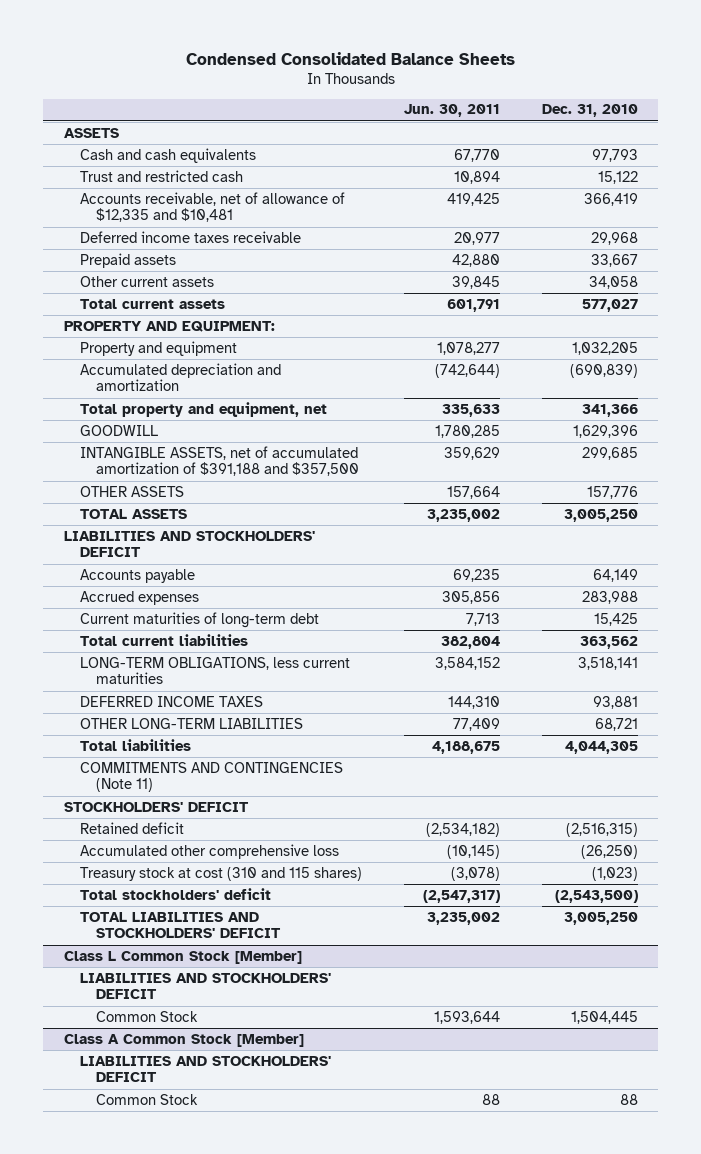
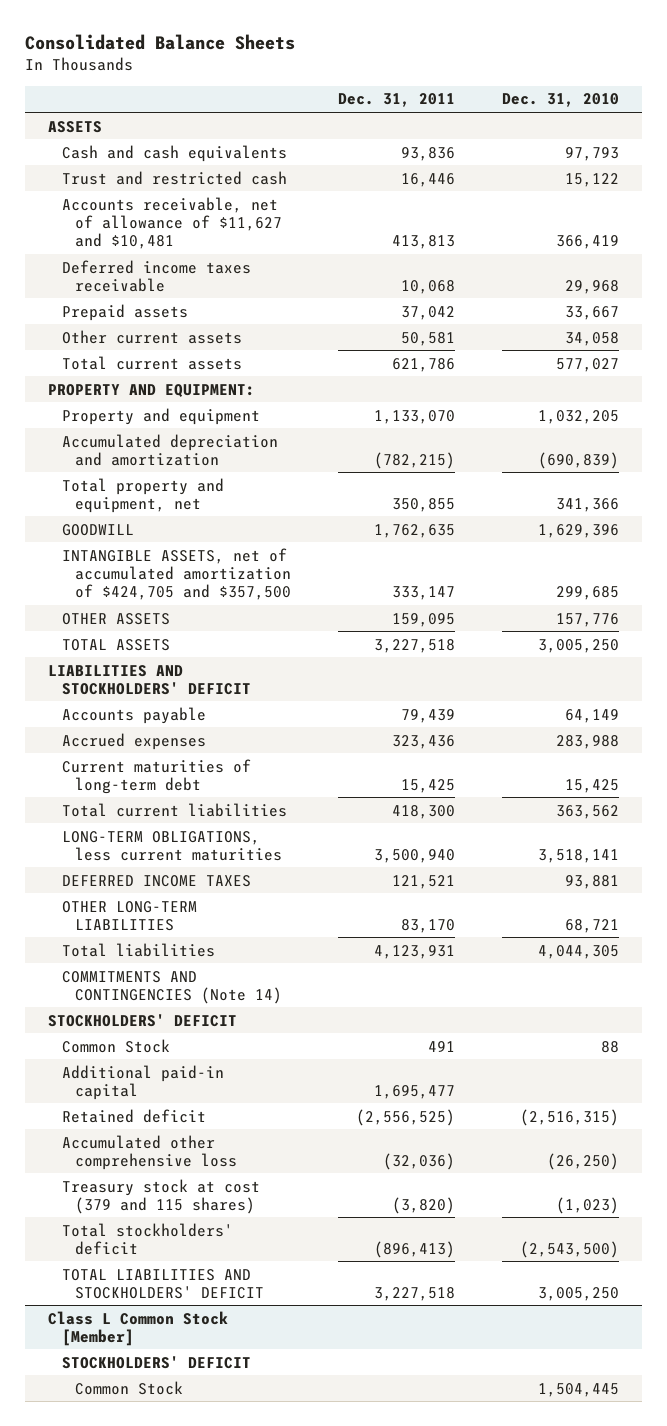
- Condensed Consolidated Balance Sheets
+ Consolidated Balance Sheets
- | Jun. 30, 2011 | Dec. 31, 2010
+ | Dec. 31, 2011 | Dec. 31, 2010
- Accounts receivable, net of allowance of $12,335 and $10,481 | 419,425 | 366,419
+ Accounts receivable, net of allowance of $11,627 and $10,481 | 413,813 | 366,419
- INTANGIBLE ASSETS, net of accumulated amortization of $391,188 and $357,500 | 359,629 | 299,685
+ INTANGIBLE ASSETS, net of accumulated amortization of $424,705 and $357,500 | 333,147 | 299,685
- COMMITMENTS AND CONTINGENCIES (Note 11)
+ COMMITMENTS AND CONTINGENCIES (Note 14)
+ Common Stock | 491 | 88
+ Additional paid-in capital | 1,695,477 |
- Treasury stock at cost (310 and 115 shares) | (3,078) | (1,023)
+ Treasury stock at cost (379 and 115 shares) | (3,820) | (1,023)
@ Class L Common Stock [Member]
- LIABILITIES AND STOCKHOLDERS' DEFICIT
+ STOCKHOLDERS' DEFICIT
- Class A Common Stock [Member]
- LIABILITIES AND STOCKHOLDERS' DEFICIT
- Common Stock | 88 | 88

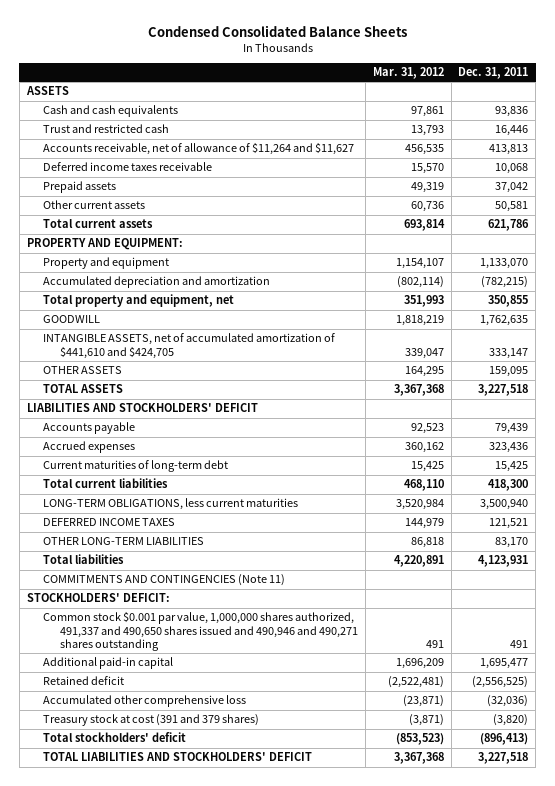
- Consolidated Balance Sheets
+ Condensed Consolidated Balance Sheets
- | Dec. 31, 2011 | Dec. 31, 2010
+ | Mar. 31, 2012 | Dec. 31, 2011
- Accounts receivable, net of allowance of $11,627 and $10,481 | 413,813 | 366,419
+ Accounts receivable, net of allowance of $11,264 and $11,627 | 456,535 | 413,813
- INTANGIBLE ASSETS, net of accumulated amortization of $424,705 and $357,500 | 333,147 | 299,685
+ INTANGIBLE ASSETS, net of accumulated amortization of $441,610 and $424,705 | 339,047 | 333,147
- COMMITMENTS AND CONTINGENCIES (Note 14)
- STOCKHOLDERS' DEFICIT
- Common Stock | 491 | 88
+ COMMITMENTS AND CONTINGENCIES (Note 11)
+ STOCKHOLDERS' DEFICIT:
+ Common stock $0.001 par value, 1,000,000 shares authorized, 491,337 and 490,650 shares issued and 490,946 and 490,271 shares outstanding | 491 | 491
- Treasury stock at cost (379 and 115 shares) | (3,820) | (1,023)
+ Treasury stock at cost (391 and 379 shares) | (3,871) | (3,820)
- Class L Common Stock [Member]
- STOCKHOLDERS' DEFICIT
- Common Stock | | 1,504,445

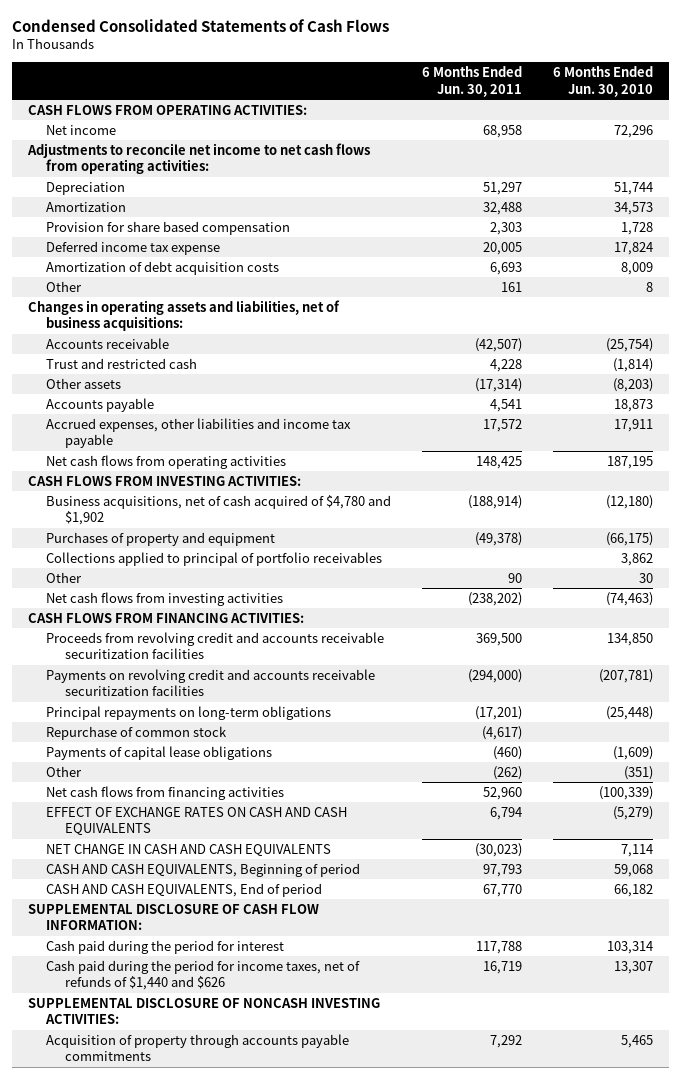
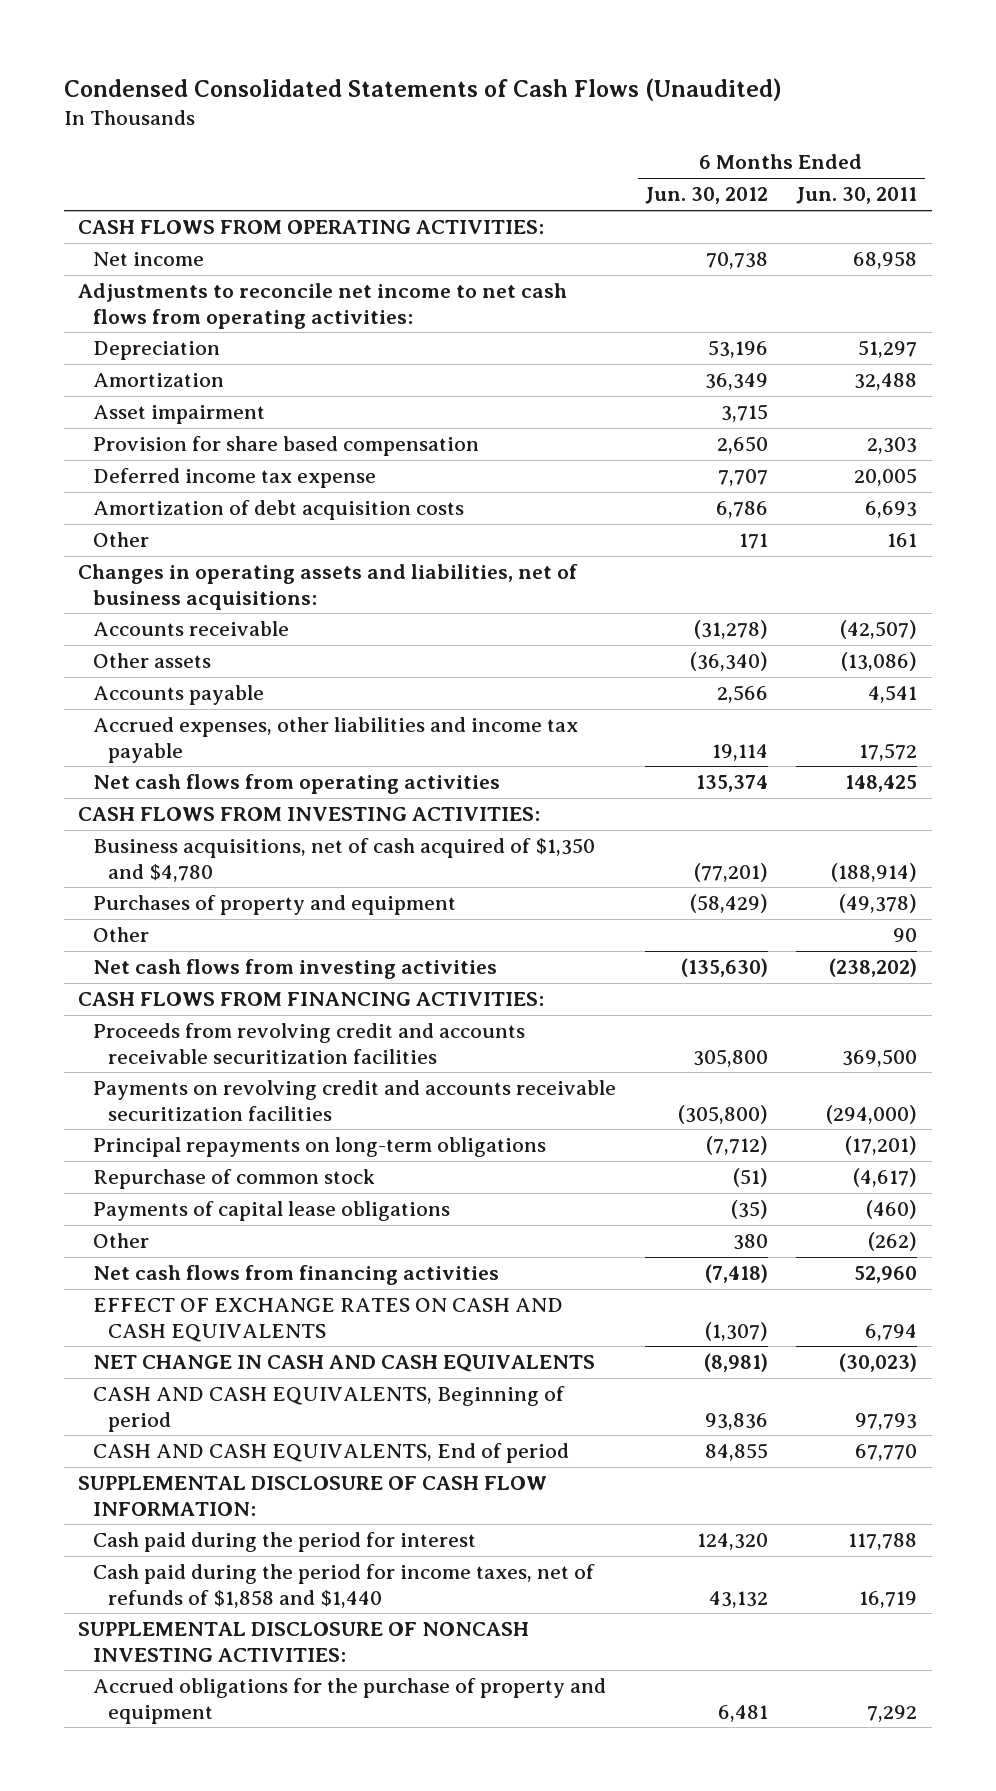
- Condensed Consolidated Statements of Cash Flows
+ Condensed Consolidated Statements of Cash Flows (Unaudited)
- | 6 Months Ended Jun. 30, 2011 | 6 Months Ended Jun. 30, 2010
+ | 6 Months Ended Jun. 30, 2012 | 6 Months Ended Jun. 30, 2011
+ Asset impairment | 3,715 |
- Trust and restricted cash | 4,228 | (1,814)
- Other assets | (17,314) | (8,203)
+ Other assets | (36,340) | (13,086)
- Business acquisitions, net of cash acquired of $4,780 and $1,902 | (188,914) | (12,180)
+ Business acquisitions, net of cash acquired of $1,350 and $4,780 | (77,201) | (188,914)
- Collections applied to principal of portfolio receivables | | 3,862
- Cash paid during the period for income taxes, net of refunds of $1,440 and $626 | 16,719 | 13,307
+ Cash paid during the period for income taxes, net of refunds of $1,858 and $1,440 | 43,132 | 16,719
- Acquisition of property through accounts payable commitments | 7,292 | 5,465
+ Accrued obligations for the purchase of property and equipment | 6,481 | 7,292

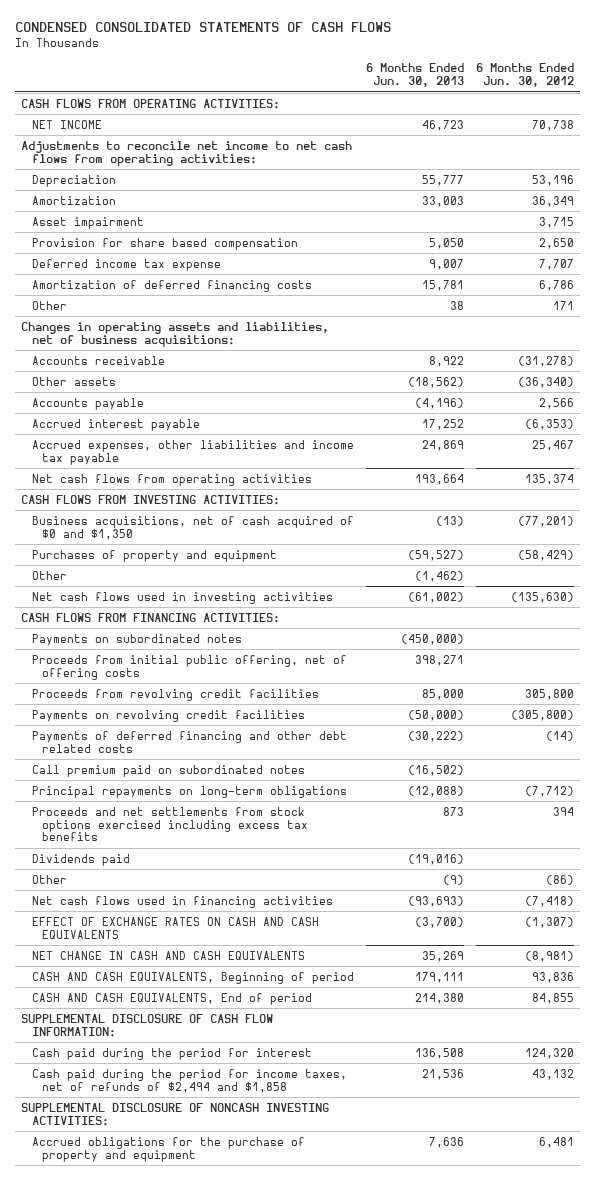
- Condensed Consolidated Statements of Cash Flows (Unaudited)
+ CONDENSED CONSOLIDATED STATEMENTS OF CASH FLOWS
- | 6 Months Ended Jun. 30, 2012 | 6 Months Ended Jun. 30, 2011
+ | 6 Months Ended Jun. 30, 2013 | 6 Months Ended Jun. 30, 2012
- Net income | 70,738 | 68,958
+ NET INCOME | 46,723 | 70,738
- Amortization of debt acquisition costs | 6,786 | 6,693
+ Amortization of deferred financing costs | 15,781 | 6,786
- Accrued expenses, other liabilities and income tax payable | 19,114 | 17,572
+ Accrued interest payable | 17,252 | (6,353)
+ Accrued expenses, other liabilities and income tax payable | 24,869 | 25,467
- Business acquisitions, net of cash acquired of $1,350 and $4,780 | (77,201) | (188,914)
+ Business acquisitions, net of cash acquired of $0 and $1,350 | (13) | (77,201)
- Net cash flows from investing activities | (135,630) | (238,202)
+ Net cash flows used in investing activities | (61,002) | (135,630)
- Proceeds from revolving credit and accounts receivable securitization facilities | 305,800 | 369,500
- Payments on revolving credit and accounts receivable securitization facilities | (305,800) | (294,000)
+ Payments on subordinated notes | (450,000) |
+ Proceeds from initial public offering, net of offering costs | 398,271 |
+ Proceeds from revolving credit facilities | 85,000 | 305,800
+ Payments on revolving credit facilities | (50,000) | (305,800)
+ Payments of deferred financing and other debt related costs | (30,222) | (14)
+ Call premium paid on subordinated notes | (16,502) |
- Repurchase of common stock | (51) | (4,617)
- Payments of capital lease obligations | (35) | (460)
- Other | 380 | (262)
- Net cash flows from financing activities | (7,418) | 52,960
+ Proceeds and net settlements from stock options exercised including excess tax benefits | 873 | 394
+ Dividends paid | (19,016) |
+ Other | (9) | (86)
+ Net cash flows used in financing activities | (93,693) | (7,418)
- Cash paid during the period for income taxes, net of refunds of $1,858 and $1,440 | 43,132 | 16,719
+ Cash paid during the period for income taxes, net of refunds of $2,494 and $1,858 | 21,536 | 43,132

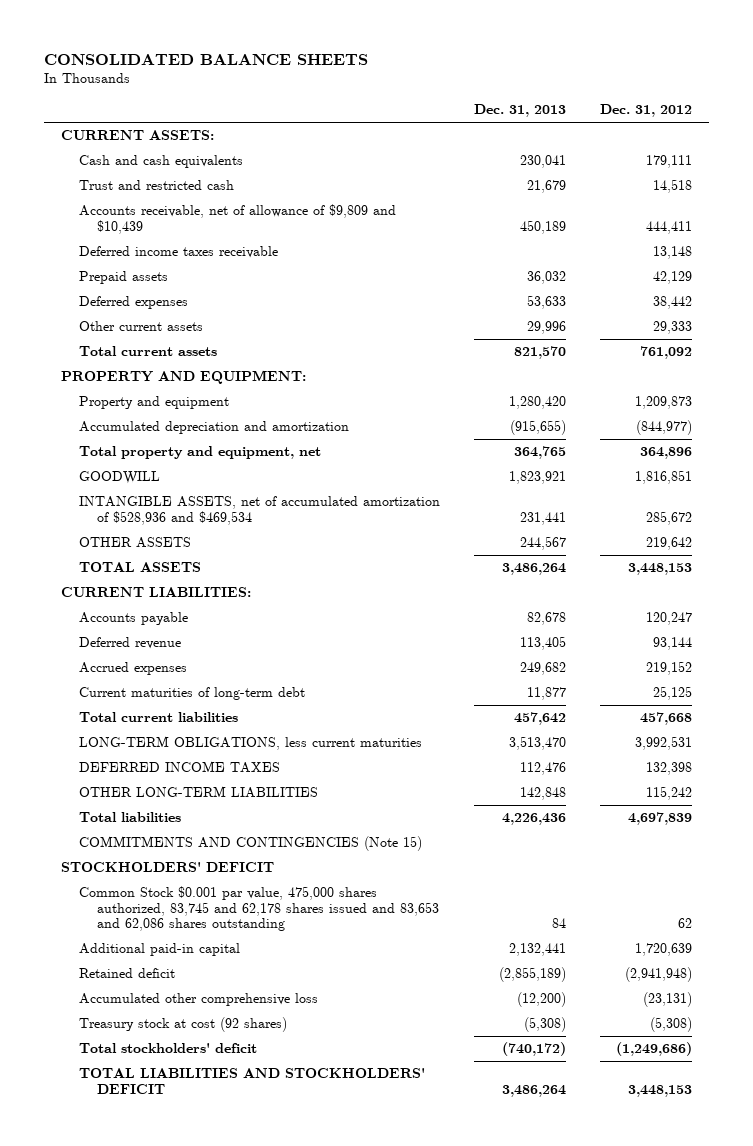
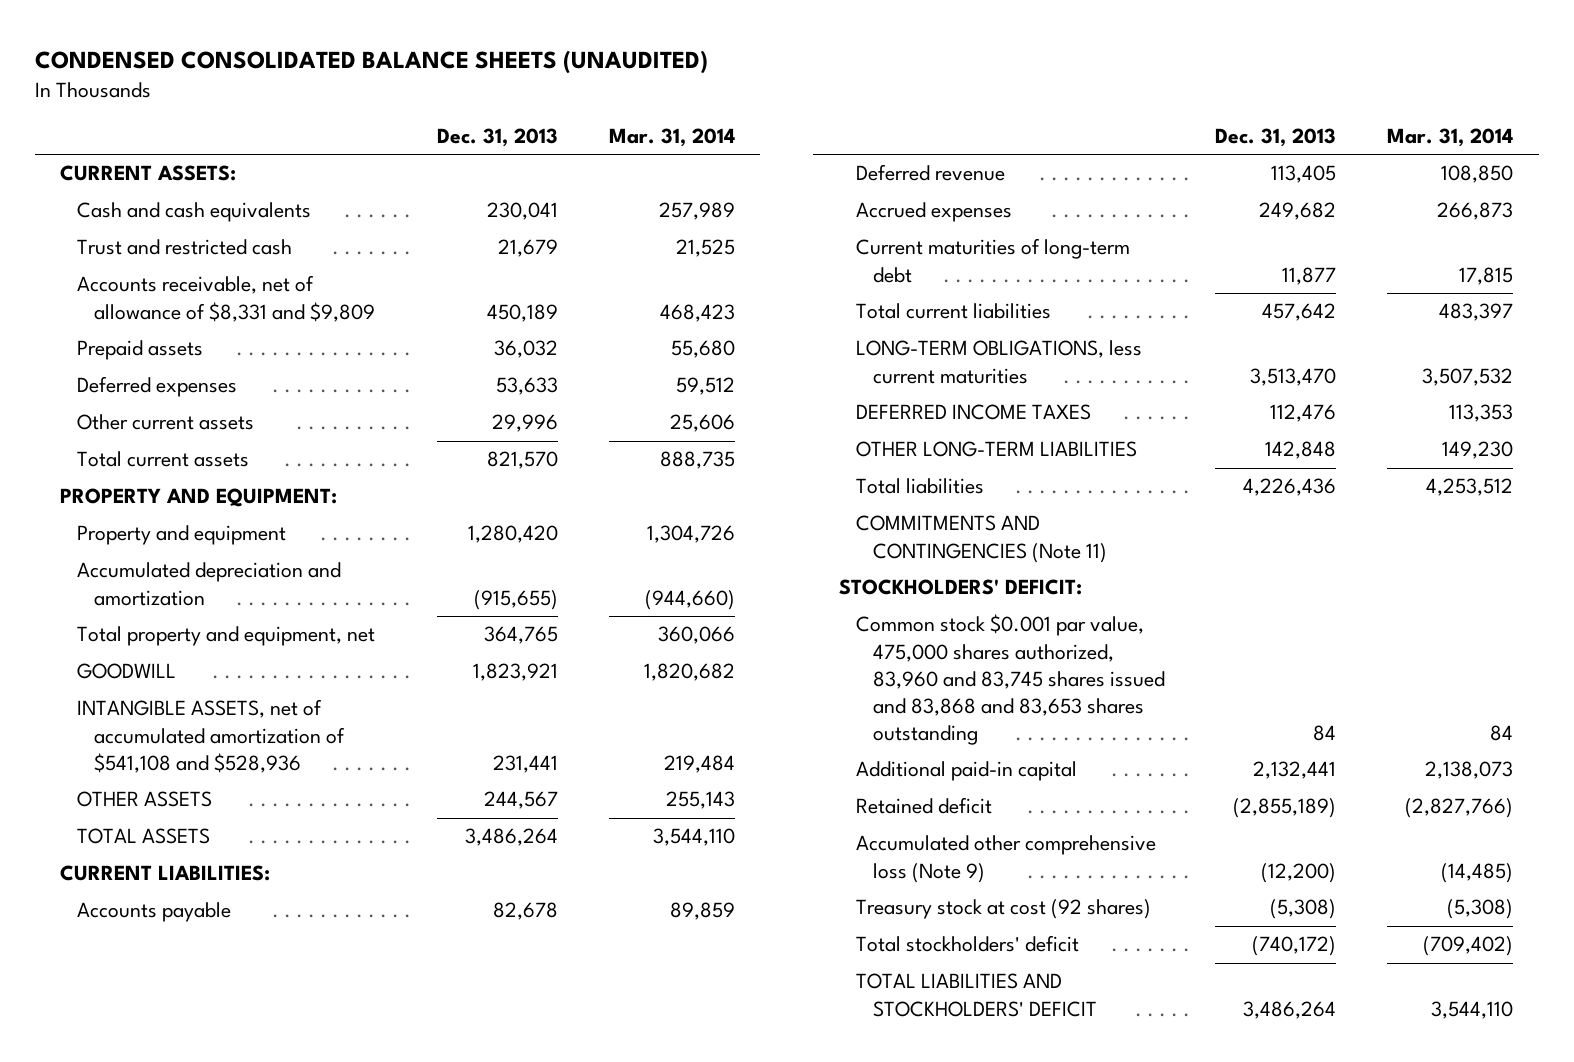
- CONSOLIDATED BALANCE SHEETS
+ CONDENSED CONSOLIDATED BALANCE SHEETS (UNAUDITED)
- | Dec. 31, 2013 | Dec. 31, 2012
+ | Dec. 31, 2013 | Mar. 31, 2014
- Accounts receivable, net of allowance of $9,809 and $10,439 | 450,189 | 444,411
- Deferred income taxes receivable | | 13,148
+ Accounts receivable, net of allowance of $8,331 and $9,809 | 450,189 | 468,423
- INTANGIBLE ASSETS, net of accumulated amortization of $528,936 and $469,534 | 231,441 | 285,672
+ INTANGIBLE ASSETS, net of accumulated amortization of $541,108 and $528,936 | 231,441 | 219,484
- COMMITMENTS AND CONTINGENCIES (Note 15)
- STOCKHOLDERS' DEFICIT
- Common Stock $0.001 par value, 475,000 shares authorized, 83,745 and 62,178 shares issued and 83,653 and 62,086 shares outstanding | 84 | 62
+ COMMITMENTS AND CONTINGENCIES (Note 11)
+ STOCKHOLDERS' DEFICIT:
+ Common stock $0.001 par value, 475,000 shares authorized, 83,960 and 83,745 shares issued and 83,868 and 83,653 shares outstanding | 84 | 84
- Accumulated other comprehensive loss | (12,200) | (23,131)
+ Accumulated other comprehensive loss (Note 9) | (12,200) | (14,485)

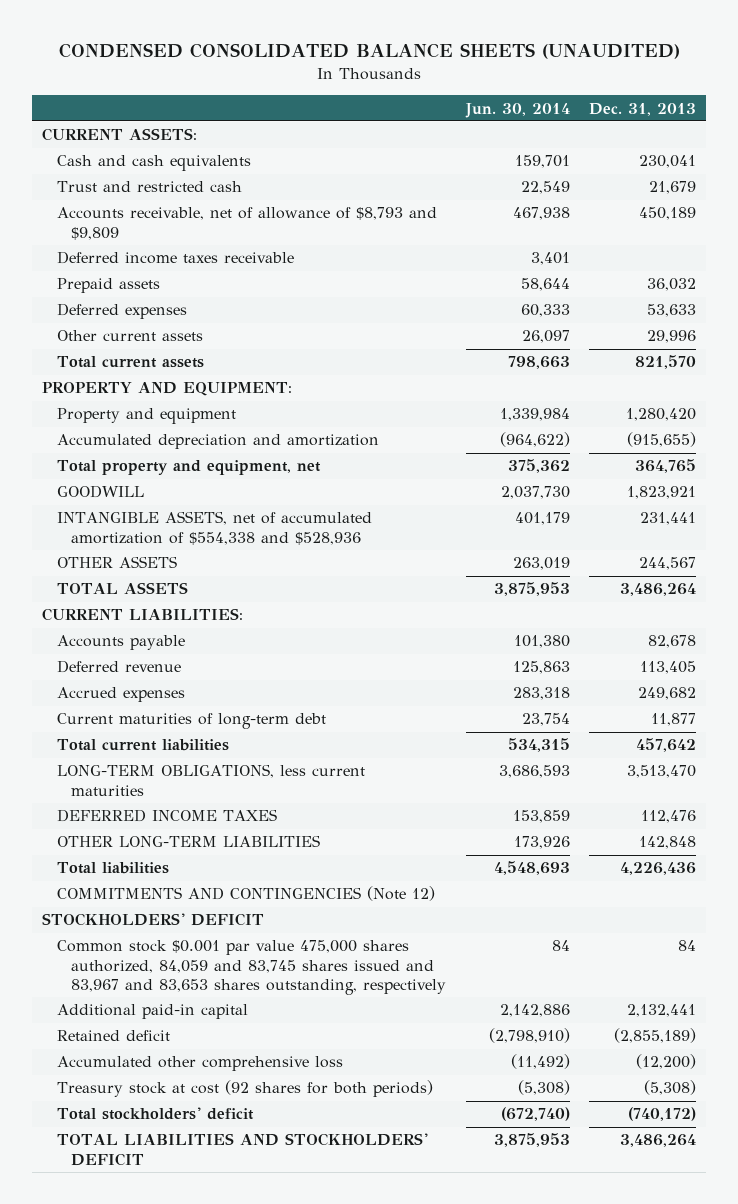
- | Dec. 31, 2013 | Mar. 31, 2014
+ | Jun. 30, 2014 | Dec. 31, 2013
- Accounts receivable, net of allowance of $8,331 and $9,809 | 450,189 | 468,423
+ Accounts receivable, net of allowance of $8,793 and $9,809 | 467,938 | 450,189
+ Deferred income taxes receivable | 3,401 |
- INTANGIBLE ASSETS, net of accumulated amortization of $541,108 and $528,936 | 231,441 | 219,484
+ INTANGIBLE ASSETS, net of accumulated amortization of $554,338 and $528,936 | 401,179 | 231,441
- COMMITMENTS AND CONTINGENCIES (Note 11)
- STOCKHOLDERS' DEFICIT:
- Common stock $0.001 par value, 475,000 shares authorized, 83,960 and 83,745 shares issued and 83,868 and 83,653 shares outstanding | 84 | 84
+ COMMITMENTS AND CONTINGENCIES (Note 12)
+ STOCKHOLDERS' DEFICIT
+ Common stock $0.001 par value 475,000 shares authorized, 84,059 and 83,745 shares issued and 83,967 and 83,653 shares outstanding, respectively | 84 | 84
- Accumulated other comprehensive loss (Note 9) | (12,200) | (14,485)
- Treasury stock at cost (92 shares) | (5,308) | (5,308)
+ Accumulated other comprehensive loss | (11,492) | (12,200)
+ Treasury stock at cost (92 shares for both periods) | (5,308) | (5,308)

